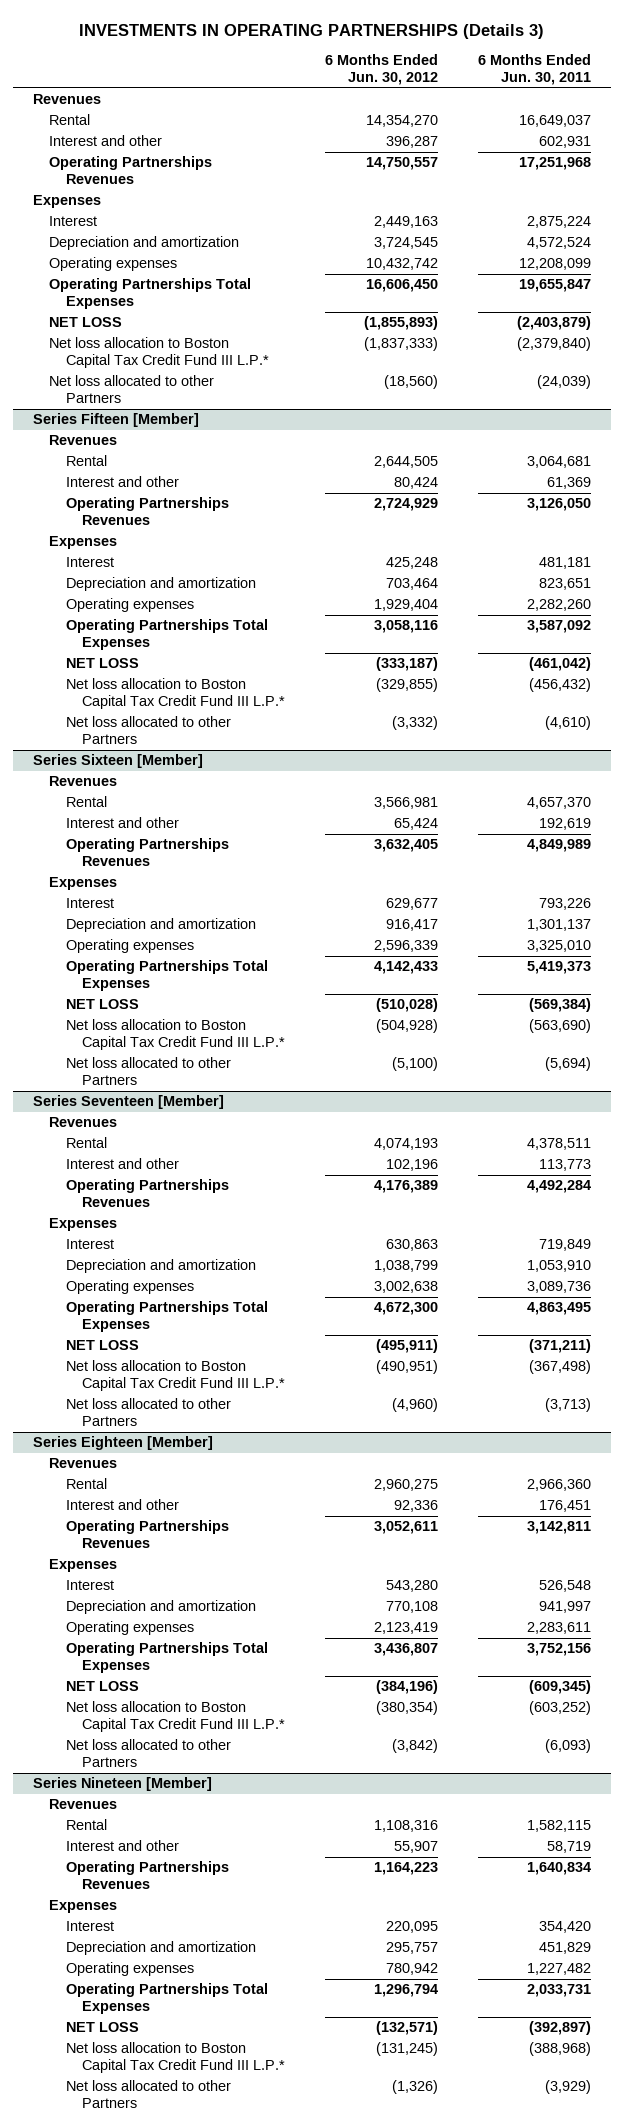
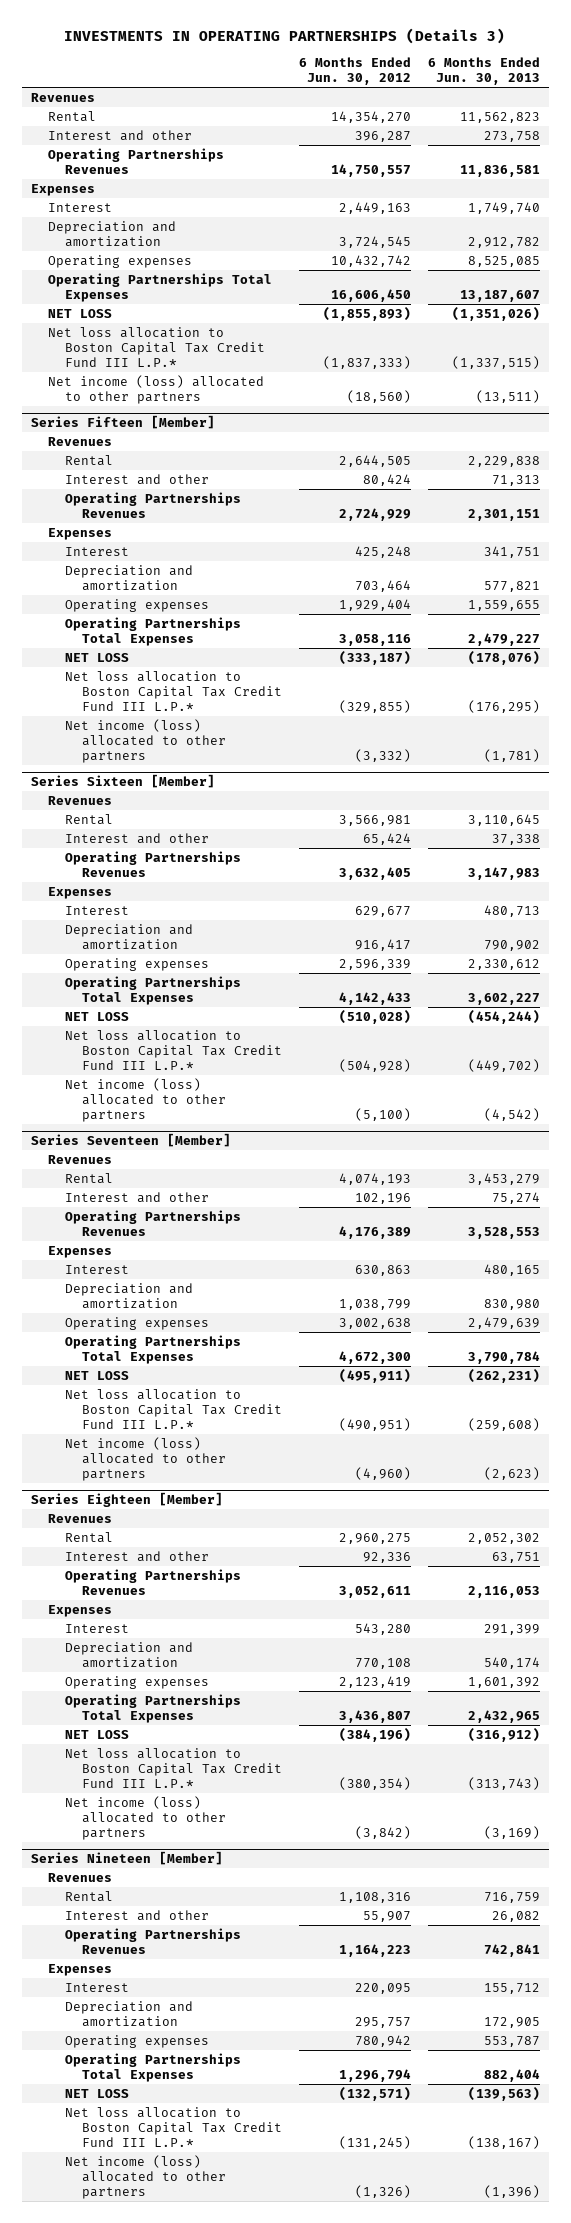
- | 6 Months Ended Jun. 30, 2012 | 6 Months Ended Jun. 30, 2011
+ | 6 Months Ended Jun. 30, 2012 | 6 Months Ended Jun. 30, 2013
- Net loss allocated to other Partners | (18,560) | (24,039)
+ Net income (loss) allocated to other partners | (18,560) | (13,511)
@ Series Fifteen [Member]
- Net loss allocated to other Partners | (3,332) | (4,610)
+ Net income (loss) allocated to other partners | (3,332) | (1,781)
@ Series Sixteen [Member]
- Net loss allocated to other Partners | (5,100) | (5,694)
+ Net income (loss) allocated to other partners | (5,100) | (4,542)
@ Series Seventeen [Member]
- Net loss allocated to other Partners | (4,960) | (3,713)
+ Net income (loss) allocated to other partners | (4,960) | (2,623)
@ Series Eighteen [Member]
- Net loss allocated to other Partners | (3,842) | (6,093)
+ Net income (loss) allocated to other partners | (3,842) | (3,169)
@ Series Nineteen [Member]
- Net loss allocated to other Partners | (1,326) | (3,929)
+ Net income (loss) allocated to other partners | (1,326) | (1,396)

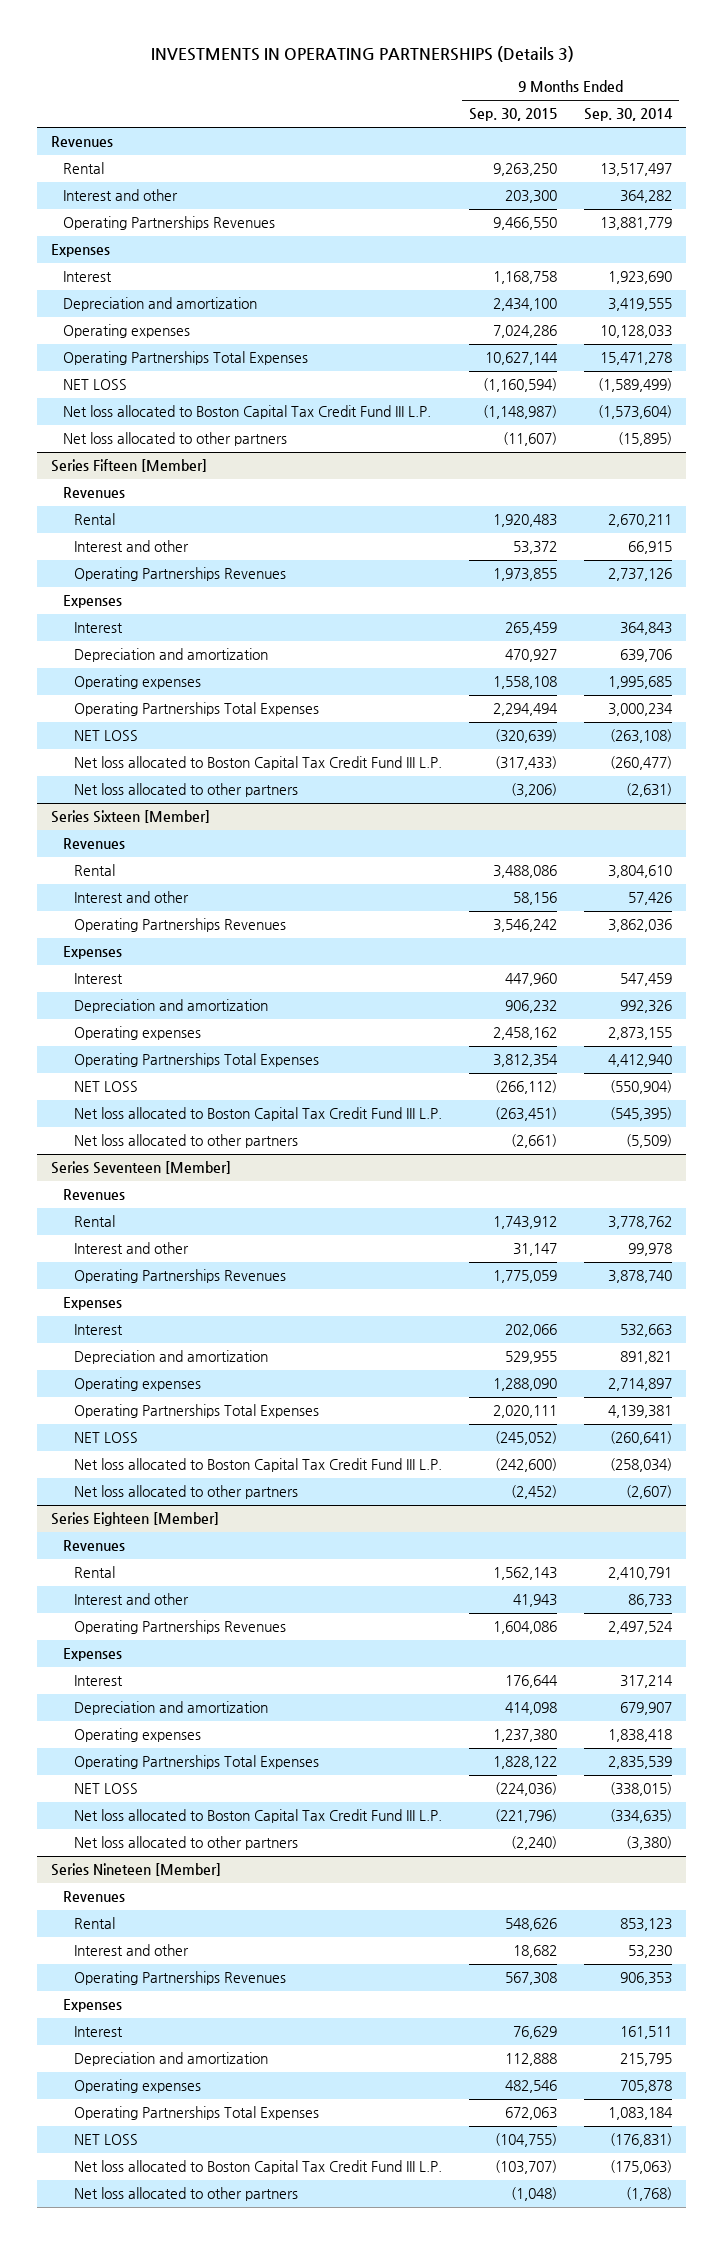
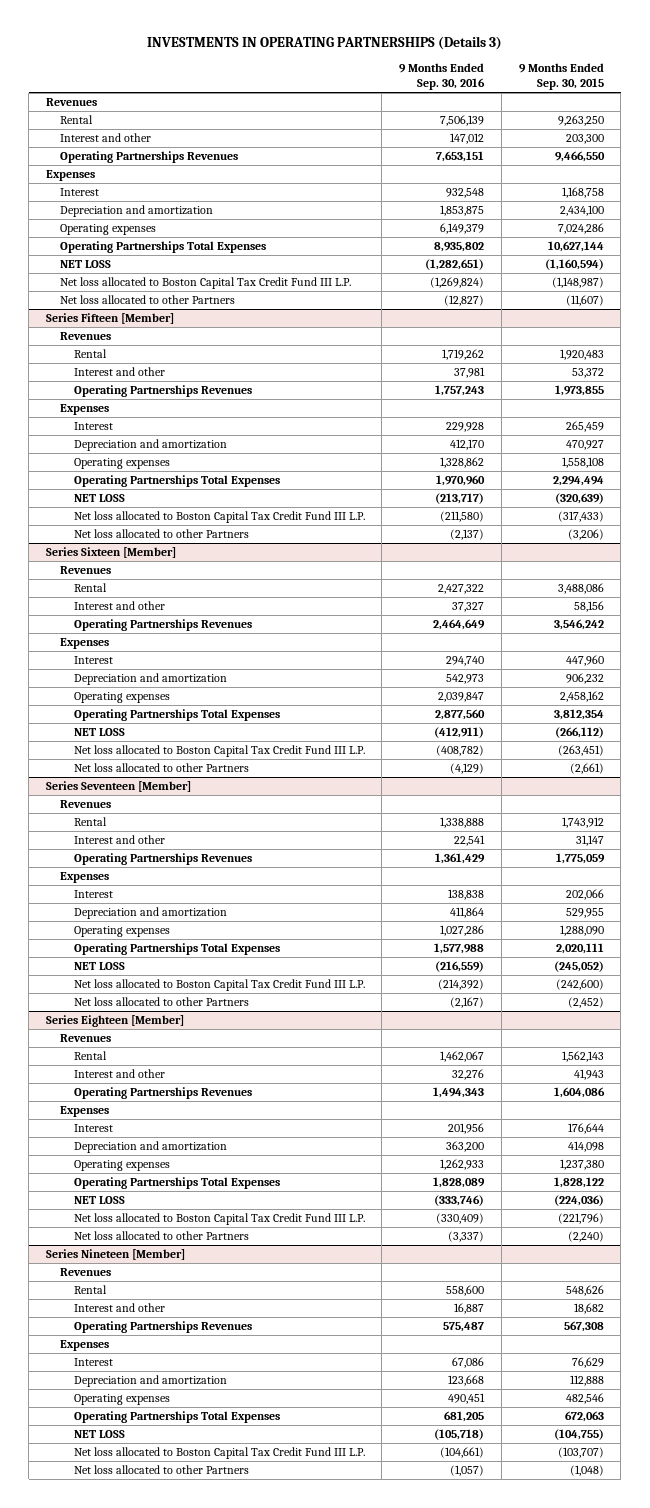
- | 9 Months Ended Sep. 30, 2015 | 9 Months Ended Sep. 30, 2014
+ | 9 Months Ended Sep. 30, 2016 | 9 Months Ended Sep. 30, 2015
- Net loss allocated to other partners | (11,607) | (15,895)
+ Net loss allocated to other Partners | (12,827) | (11,607)
@ Series Fifteen [Member]
- Net loss allocated to other partners | (3,206) | (2,631)
+ Net loss allocated to other Partners | (2,137) | (3,206)
@ Series Sixteen [Member]
- Net loss allocated to other partners | (2,661) | (5,509)
+ Net loss allocated to other Partners | (4,129) | (2,661)
@ Series Seventeen [Member]
- Net loss allocated to other partners | (2,452) | (2,607)
+ Net loss allocated to other Partners | (2,167) | (2,452)
@ Series Eighteen [Member]
- Net loss allocated to other partners | (2,240) | (3,380)
+ Net loss allocated to other Partners | (3,337) | (2,240)
@ Series Nineteen [Member]
- Net loss allocated to other partners | (1,048) | (1,768)
+ Net loss allocated to other Partners | (1,057) | (1,048)

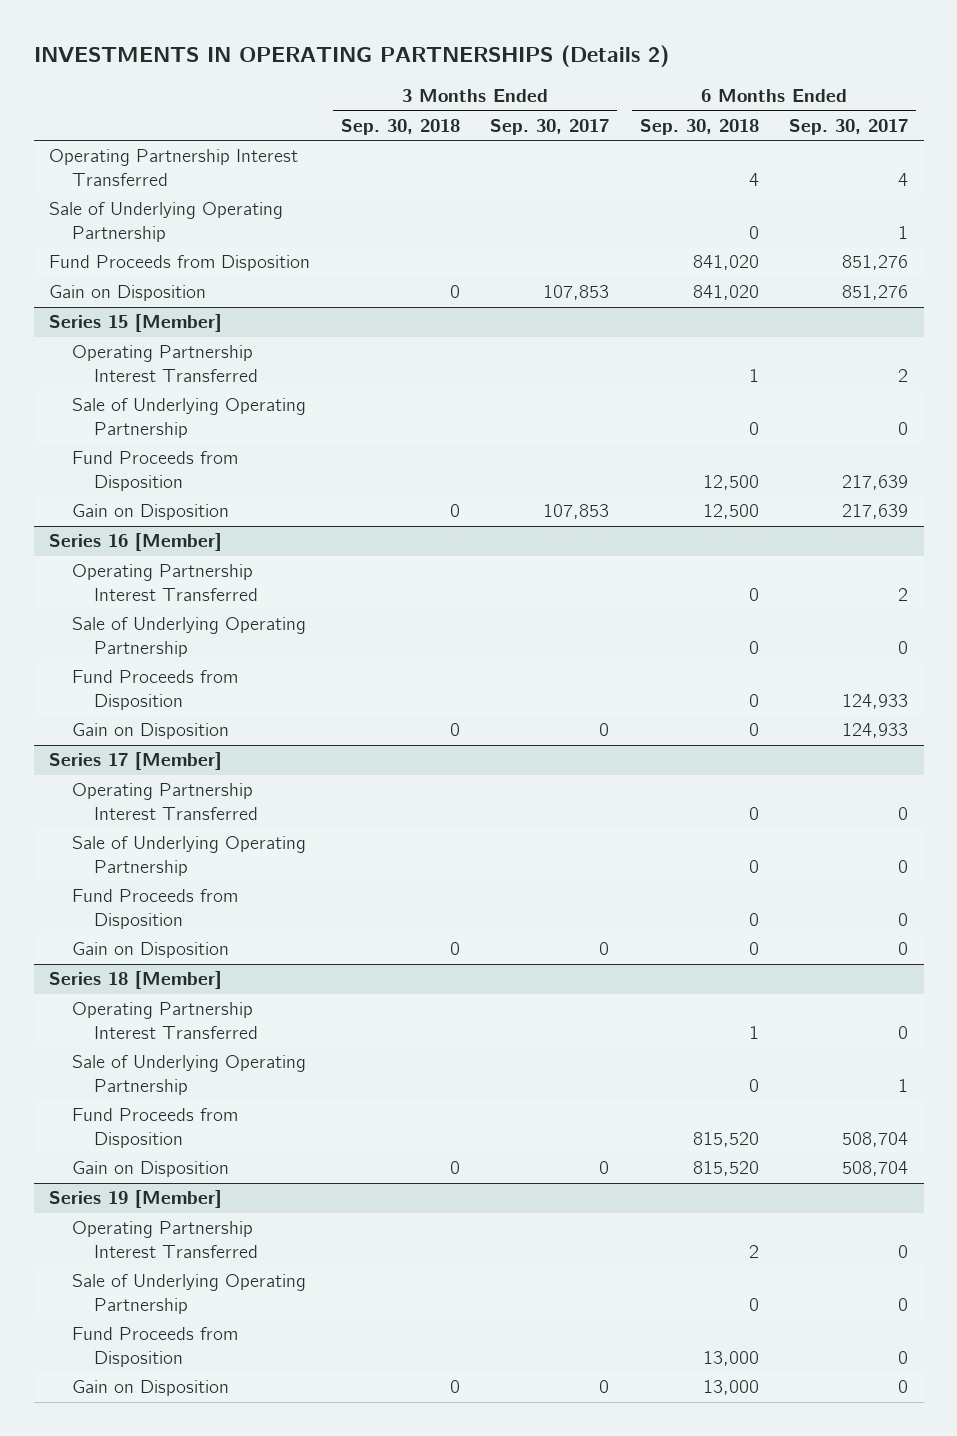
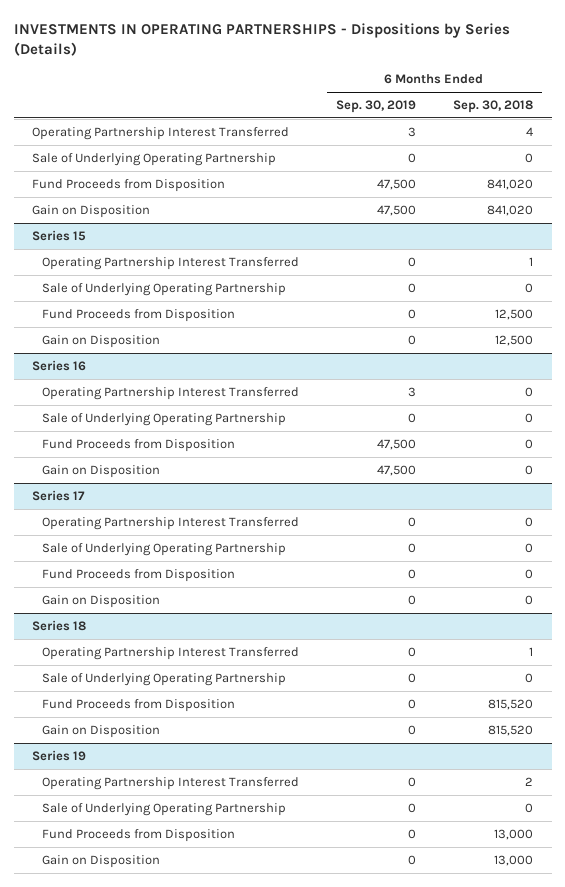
- INVESTMENTS IN OPERATING PARTNERSHIPS (Details 2)
+ INVESTMENTS IN OPERATING PARTNERSHIPS - Dispositions by Series (Details)
- | 3 Months Ended Sep. 30, 2018 | 3 Months Ended Sep. 30, 2017 | 6 Months Ended Sep. 30, 2018 | 6 Months Ended Sep. 30, 2017
+ | 6 Months Ended Sep. 30, 2019 | 6 Months Ended Sep. 30, 2018
- Series 15 [Member]
+ Series 15
- Series 16 [Member]
+ Series 16
- Series 17 [Member]
+ Series 17
- Series 18 [Member]
+ Series 18
- Series 19 [Member]
+ Series 19

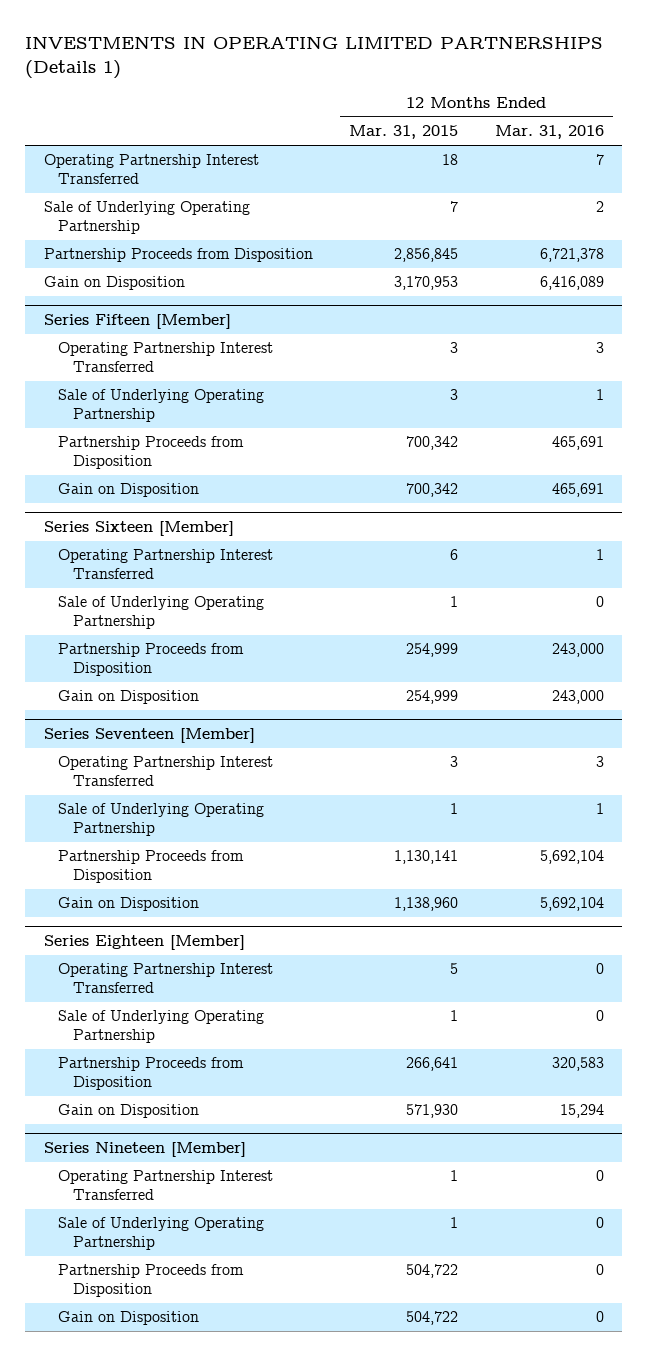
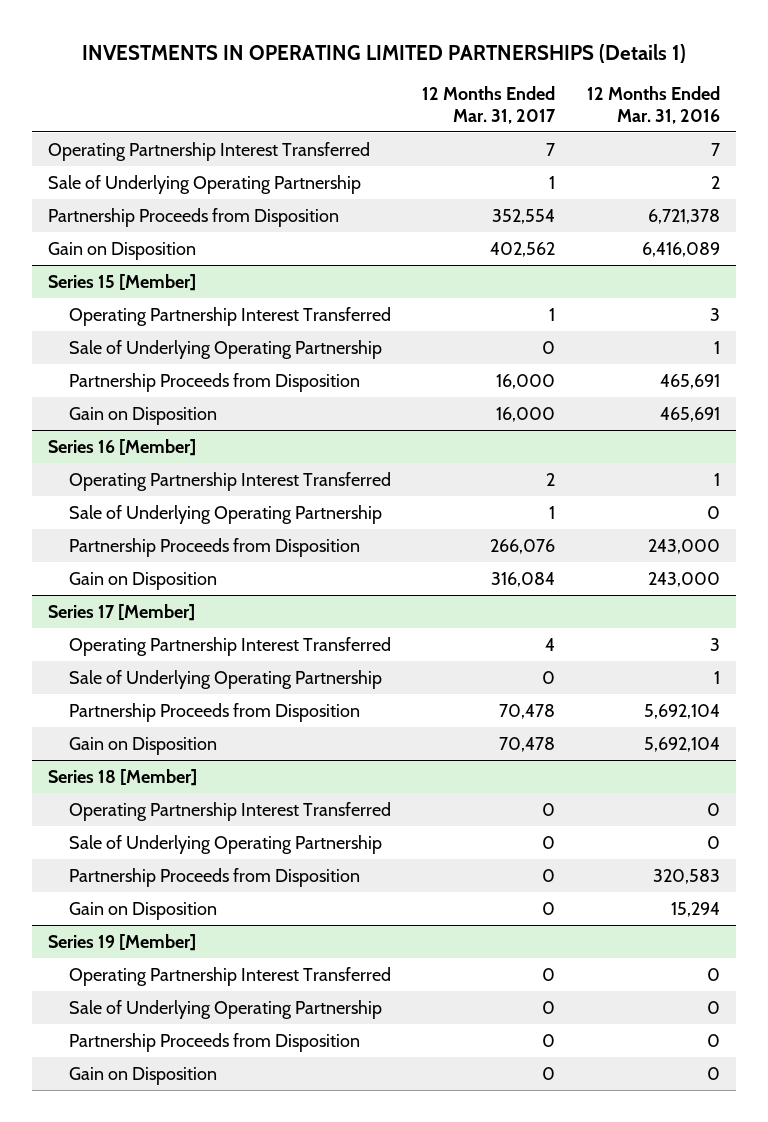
- | 12 Months Ended Mar. 31, 2015 | 12 Months Ended Mar. 31, 2016
+ | 12 Months Ended Mar. 31, 2017 | 12 Months Ended Mar. 31, 2016
- Series Fifteen [Member]
+ Series 15 [Member]
- Series Sixteen [Member]
+ Series 16 [Member]
- Series Seventeen [Member]
+ Series 17 [Member]
- Series Eighteen [Member]
+ Series 18 [Member]
- Series Nineteen [Member]
+ Series 19 [Member]

